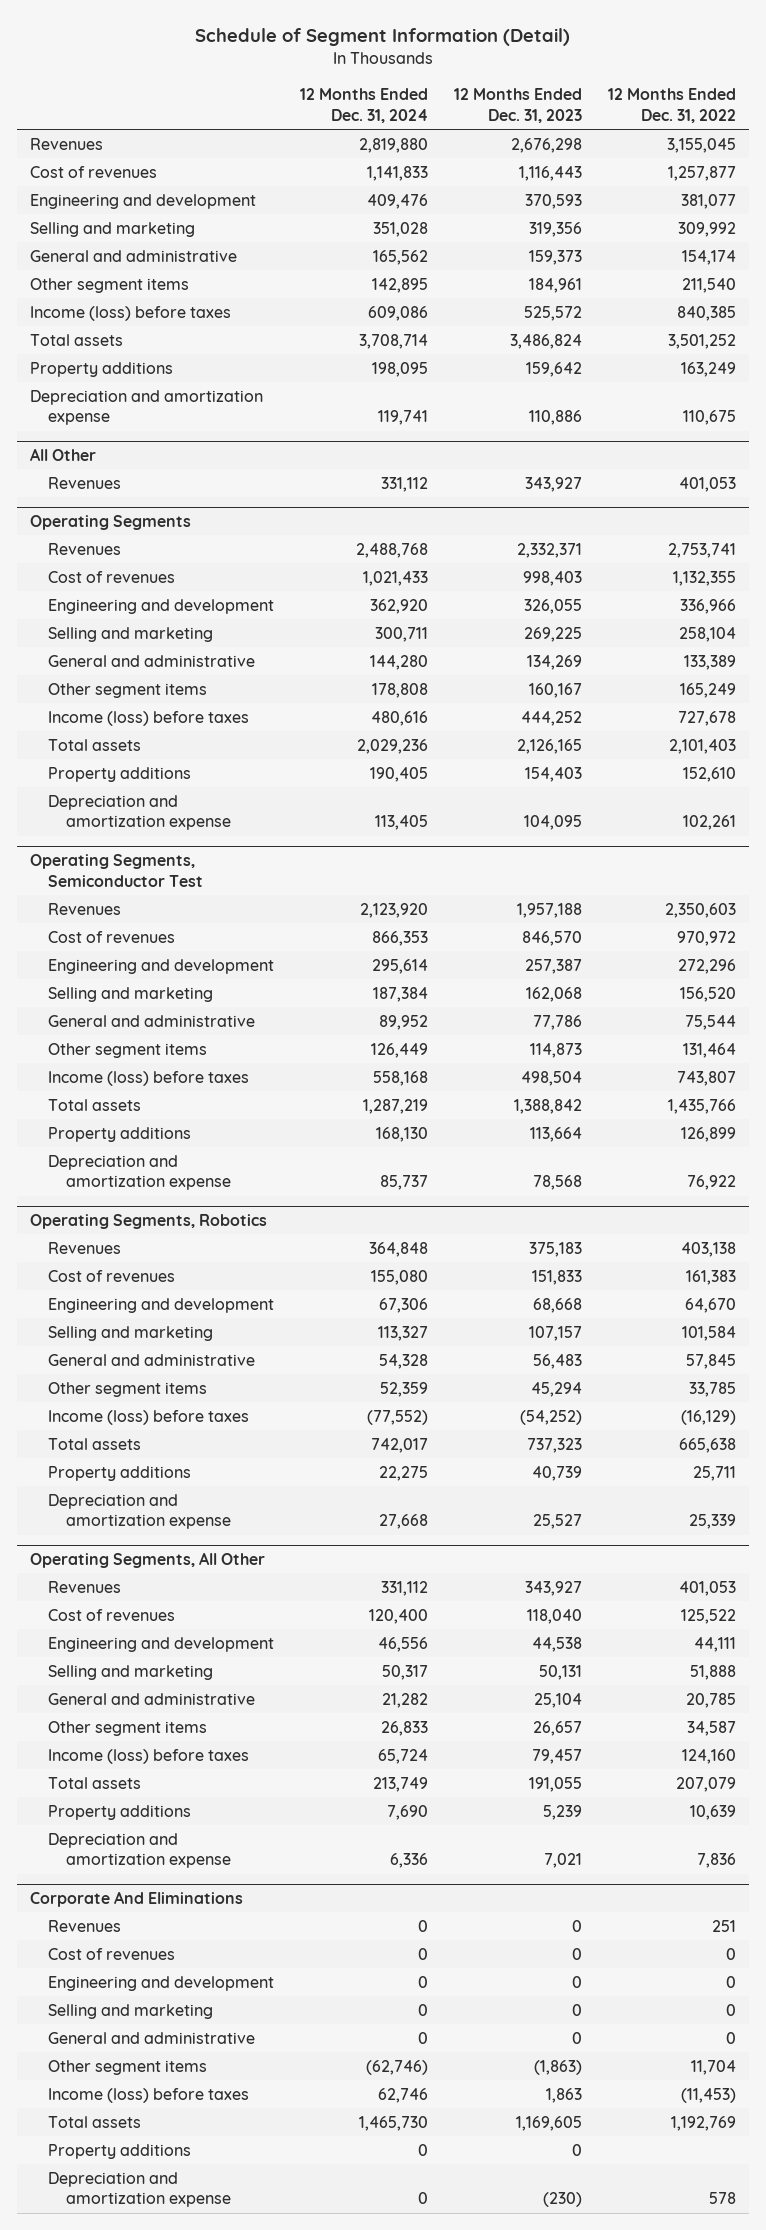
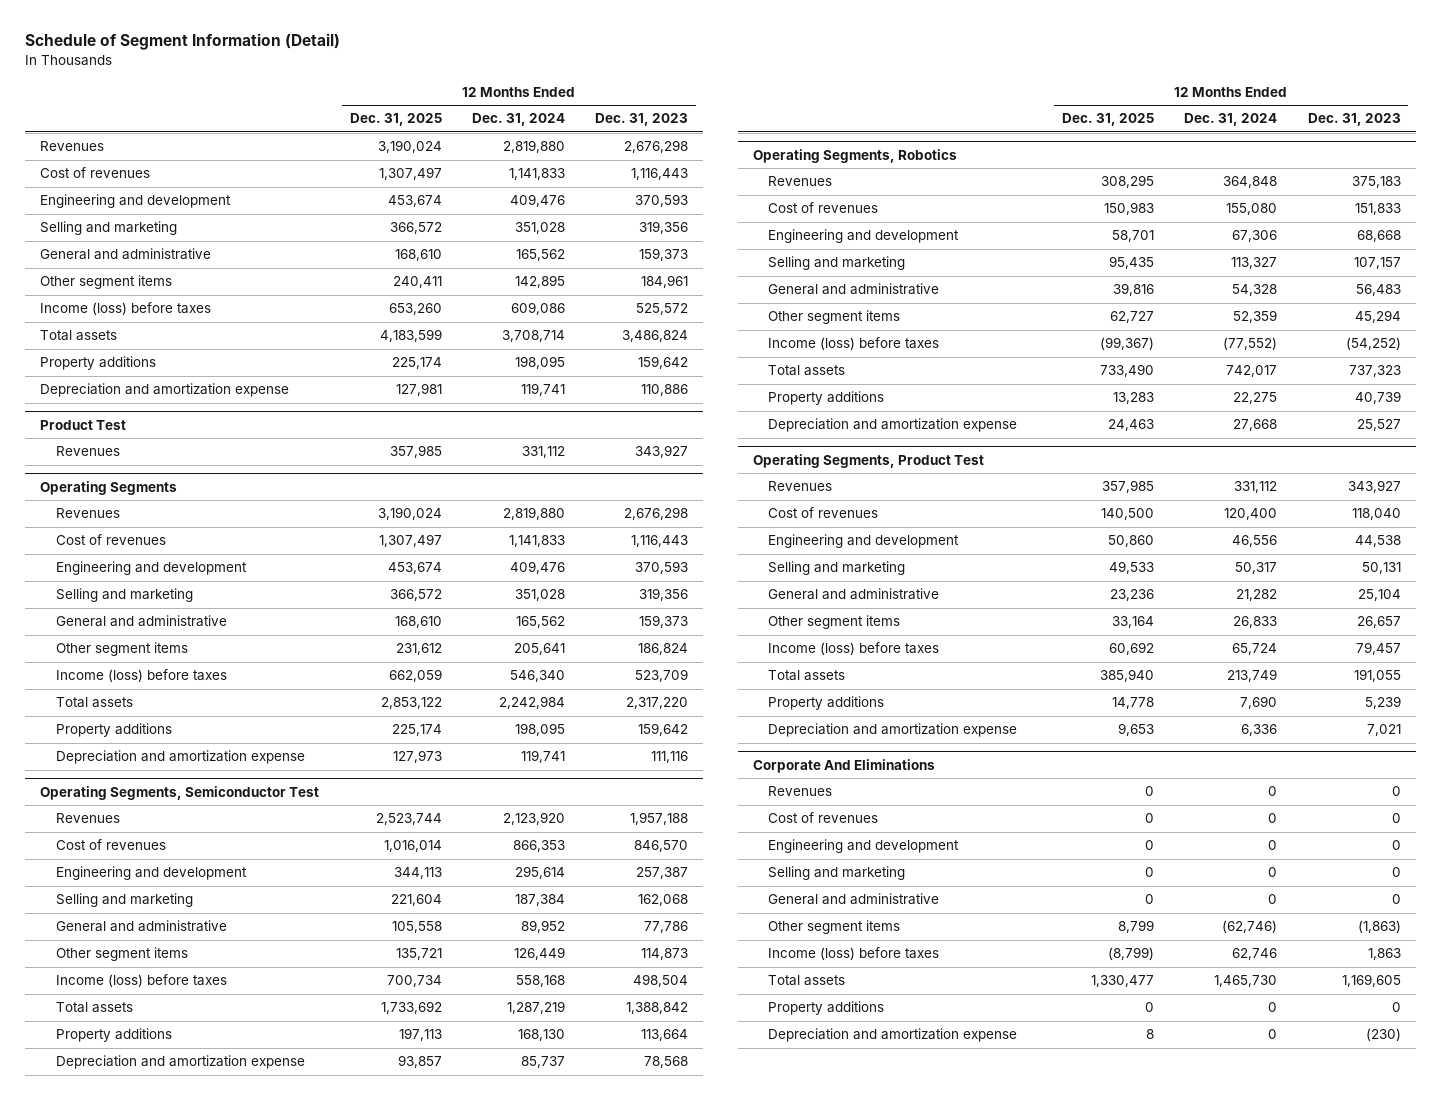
- | 12 Months Ended Dec. 31, 2024 | 12 Months Ended Dec. 31, 2023 | 12 Months Ended Dec. 31, 2022
+ | 12 Months Ended Dec. 31, 2025 | 12 Months Ended Dec. 31, 2024 | 12 Months Ended Dec. 31, 2023
- All Other
+ Product Test
@ Operating Segments
- Revenues | 2,488,768 | 2,332,371 | 2,753,741
- Cost of revenues | 1,021,433 | 998,403 | 1,132,355
- Engineering and development | 362,920 | 326,055 | 336,966
- Selling and marketing | 300,711 | 269,225 | 258,104
- General and administrative | 144,280 | 134,269 | 133,389
- Other segment items | 178,808 | 160,167 | 165,249
- Income (loss) before taxes | 480,616 | 444,252 | 727,678
- Total assets | 2,029,236 | 2,126,165 | 2,101,403
- Property additions | 190,405 | 154,403 | 152,610
- Depreciation and amortization expense | 113,405 | 104,095 | 102,261
+ Revenues | 3,190,024 | 2,819,880 | 2,676,298
+ Cost of revenues | 1,307,497 | 1,141,833 | 1,116,443
+ Engineering and development | 453,674 | 409,476 | 370,593
+ Selling and marketing | 366,572 | 351,028 | 319,356
+ General and administrative | 168,610 | 165,562 | 159,373
+ Other segment items | 231,612 | 205,641 | 186,824
+ Income (loss) before taxes | 662,059 | 546,340 | 523,709
+ Total assets | 2,853,122 | 2,242,984 | 2,317,220
+ Property additions | 225,174 | 198,095 | 159,642
+ Depreciation and amortization expense | 127,973 | 119,741 | 111,116
- Operating Segments, All Other
+ Operating Segments, Product Test

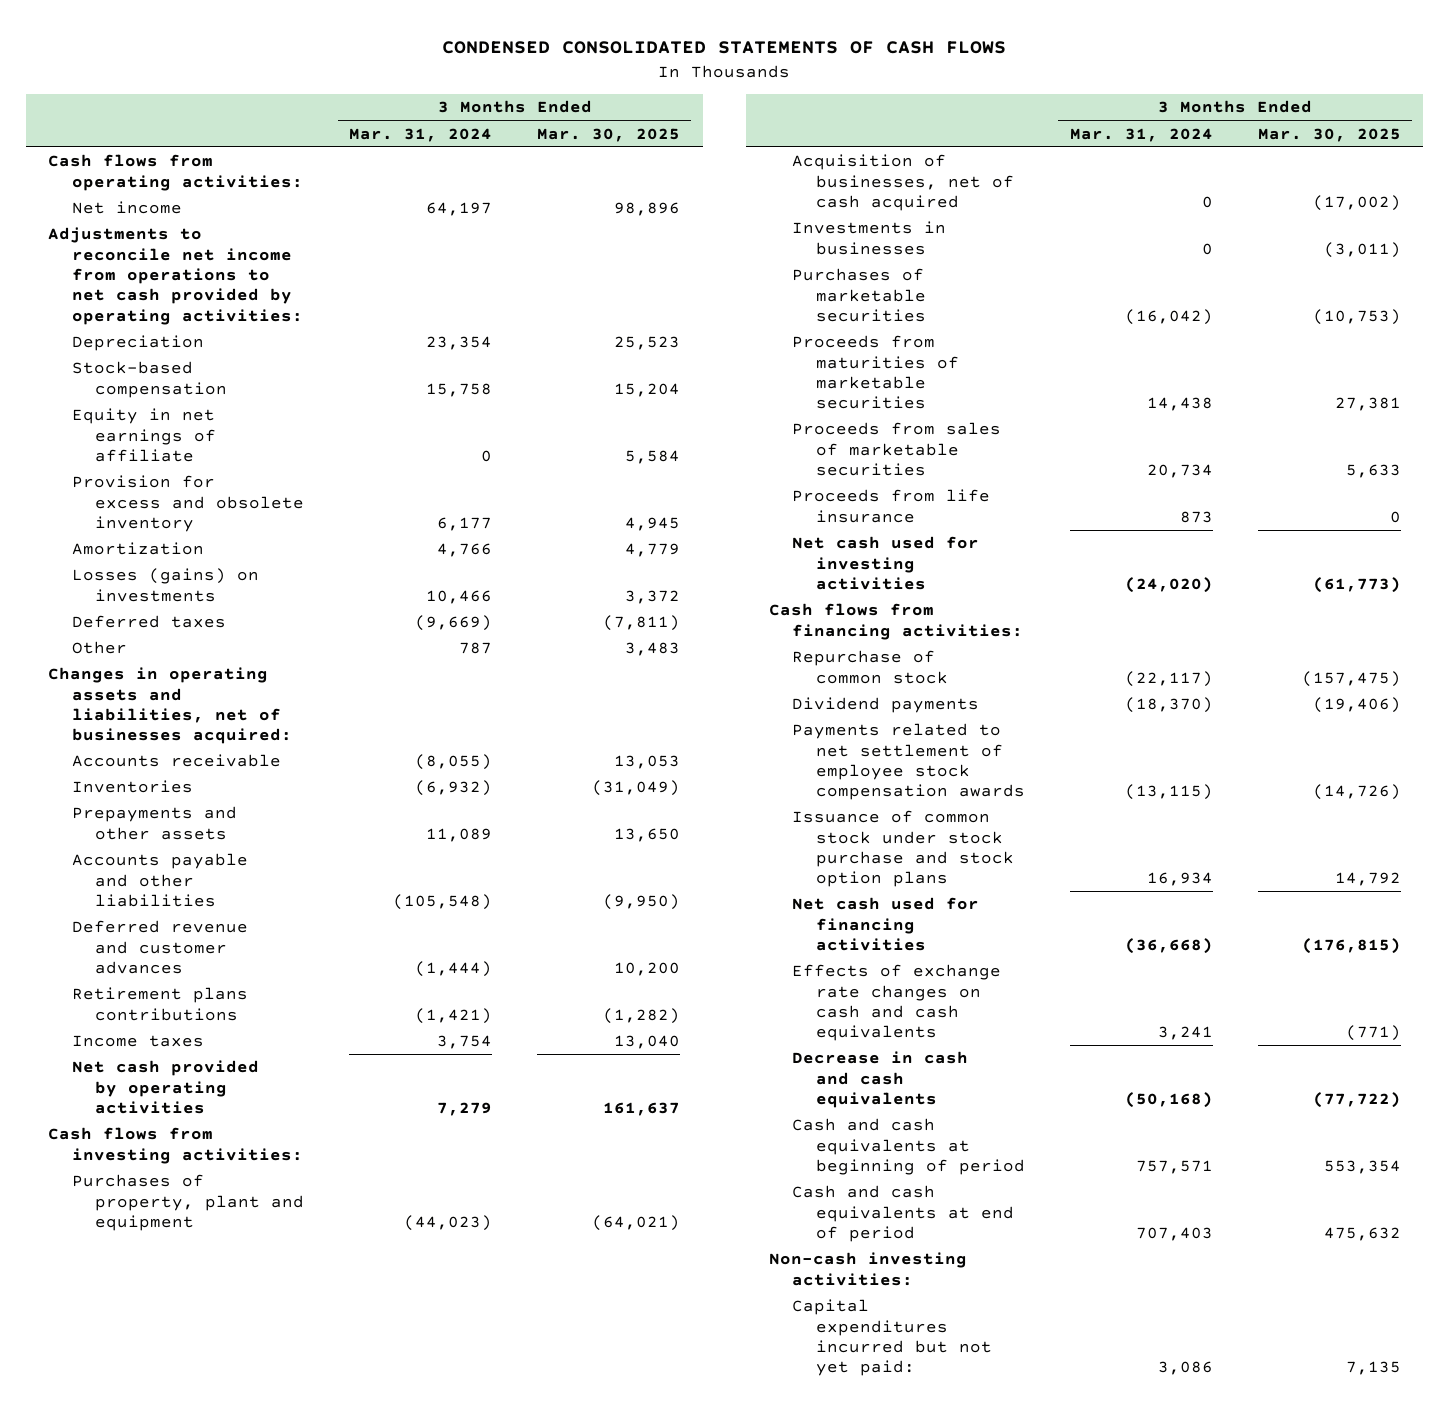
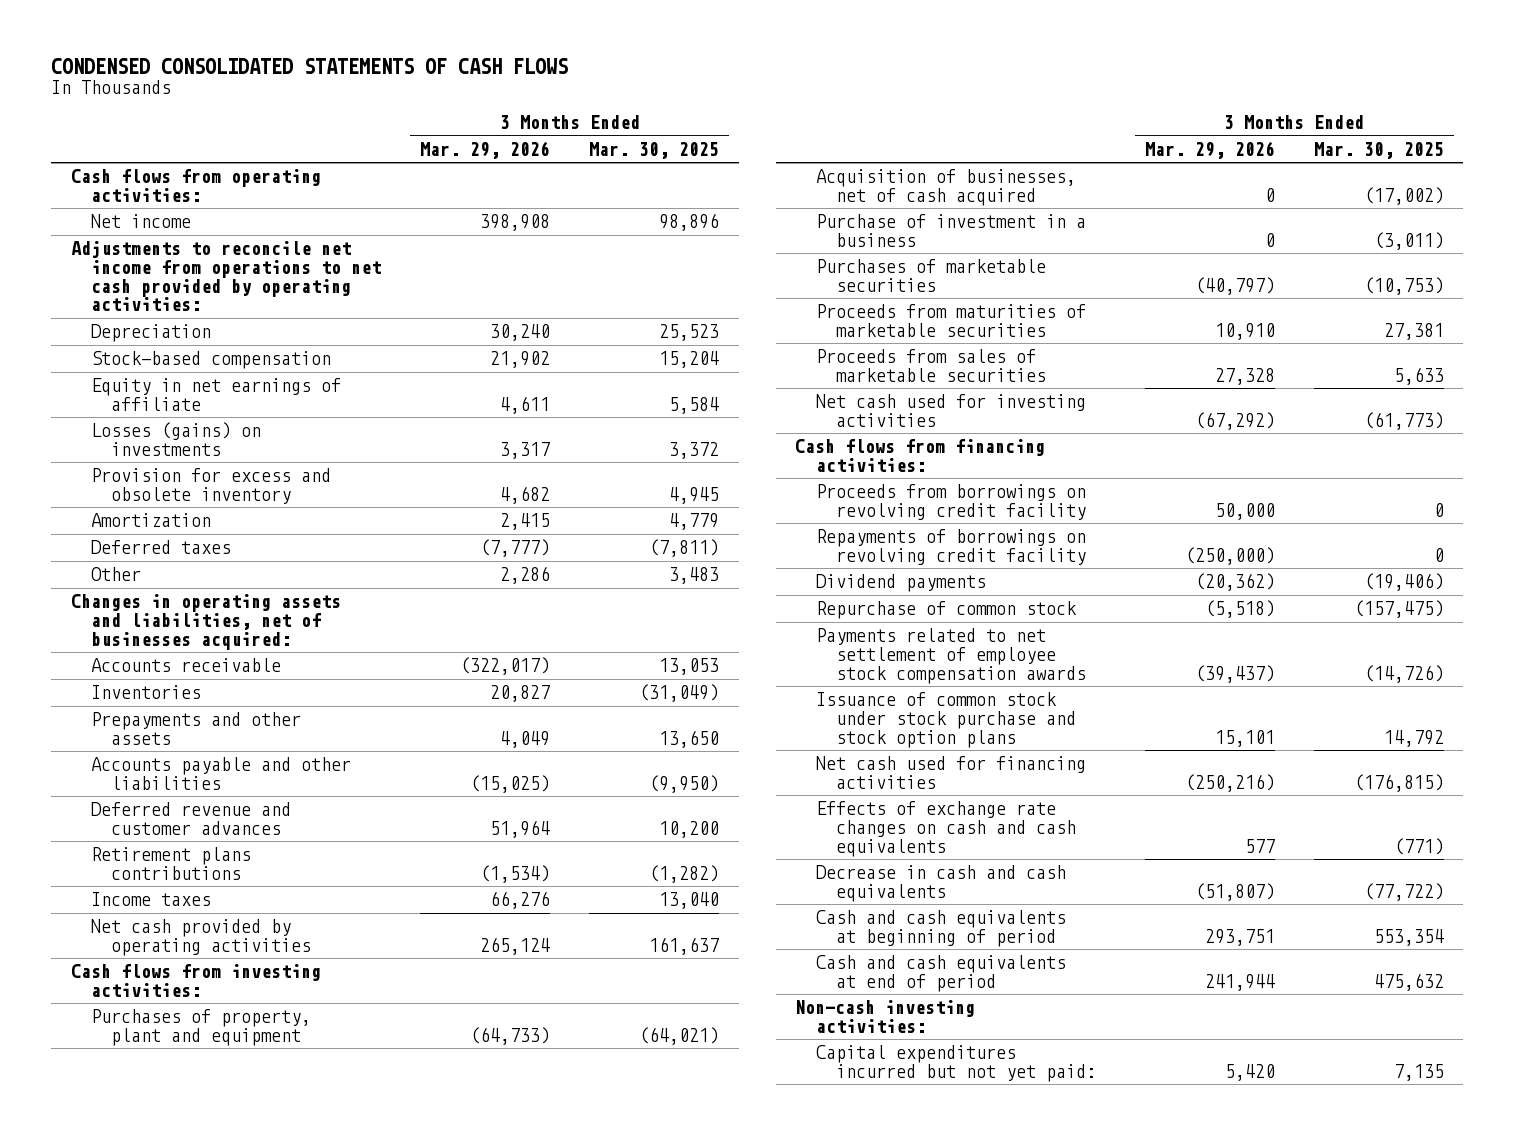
- | 3 Months Ended Mar. 31, 2024 | 3 Months Ended Mar. 30, 2025
+ | 3 Months Ended Mar. 29, 2026 | 3 Months Ended Mar. 30, 2025
moved up: Losses (gains) on investments | 3,317 | 3,372
- Investments in businesses | 0 | (3,011)
+ Purchase of investment in a business | 0 | (3,011)
- Proceeds from life insurance | 873 | 0
+ Proceeds from borrowings on revolving credit facility | 50,000 | 0
+ Repayments of borrowings on revolving credit facility | (250,000) | 0
moved down: Repurchase of common stock | (5,518) | (157,475)

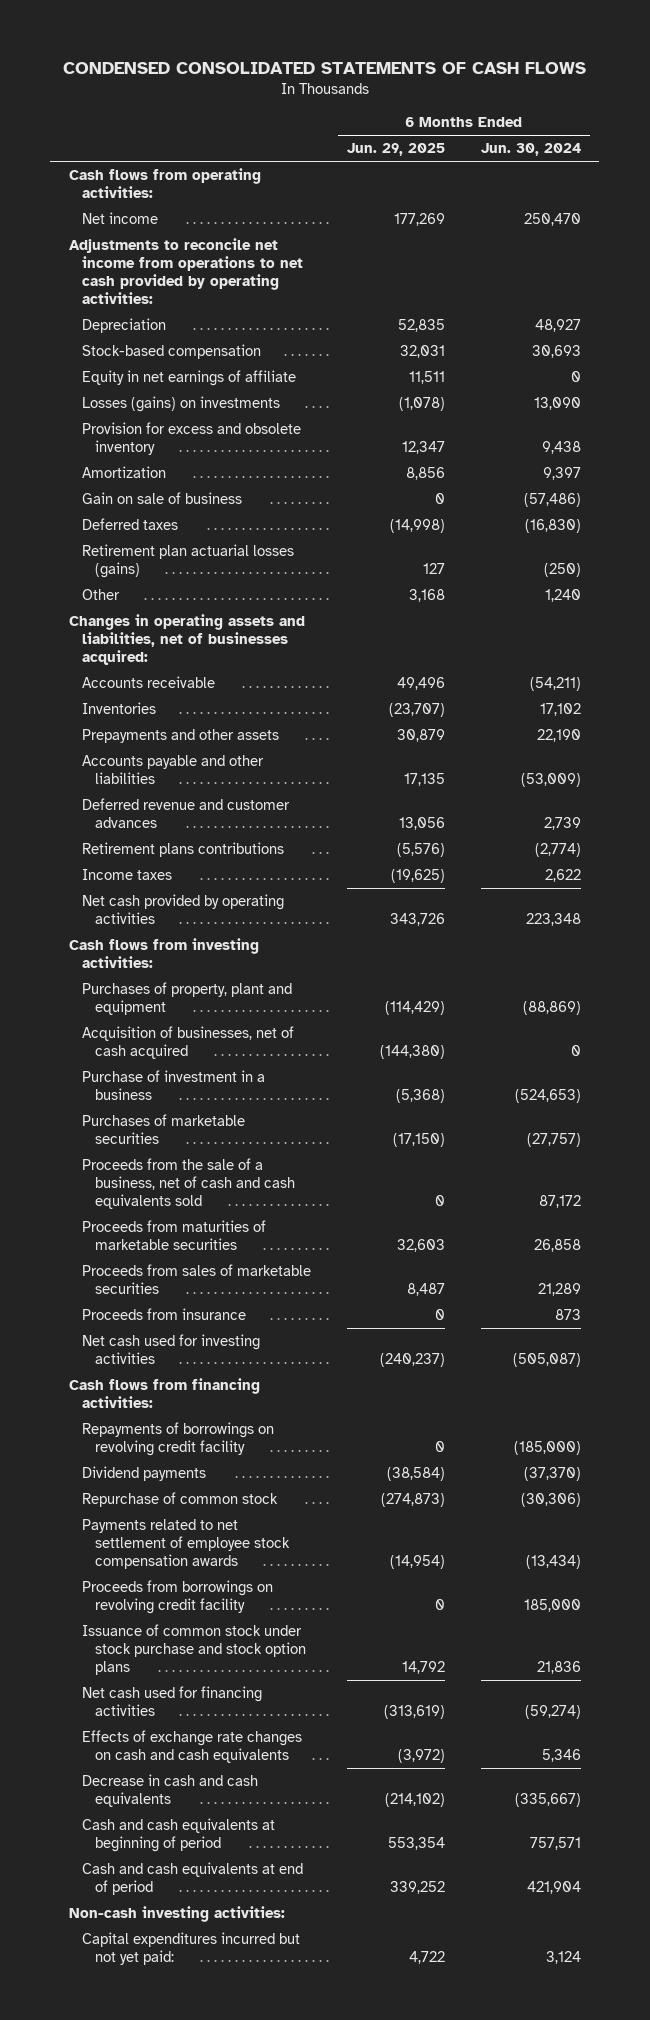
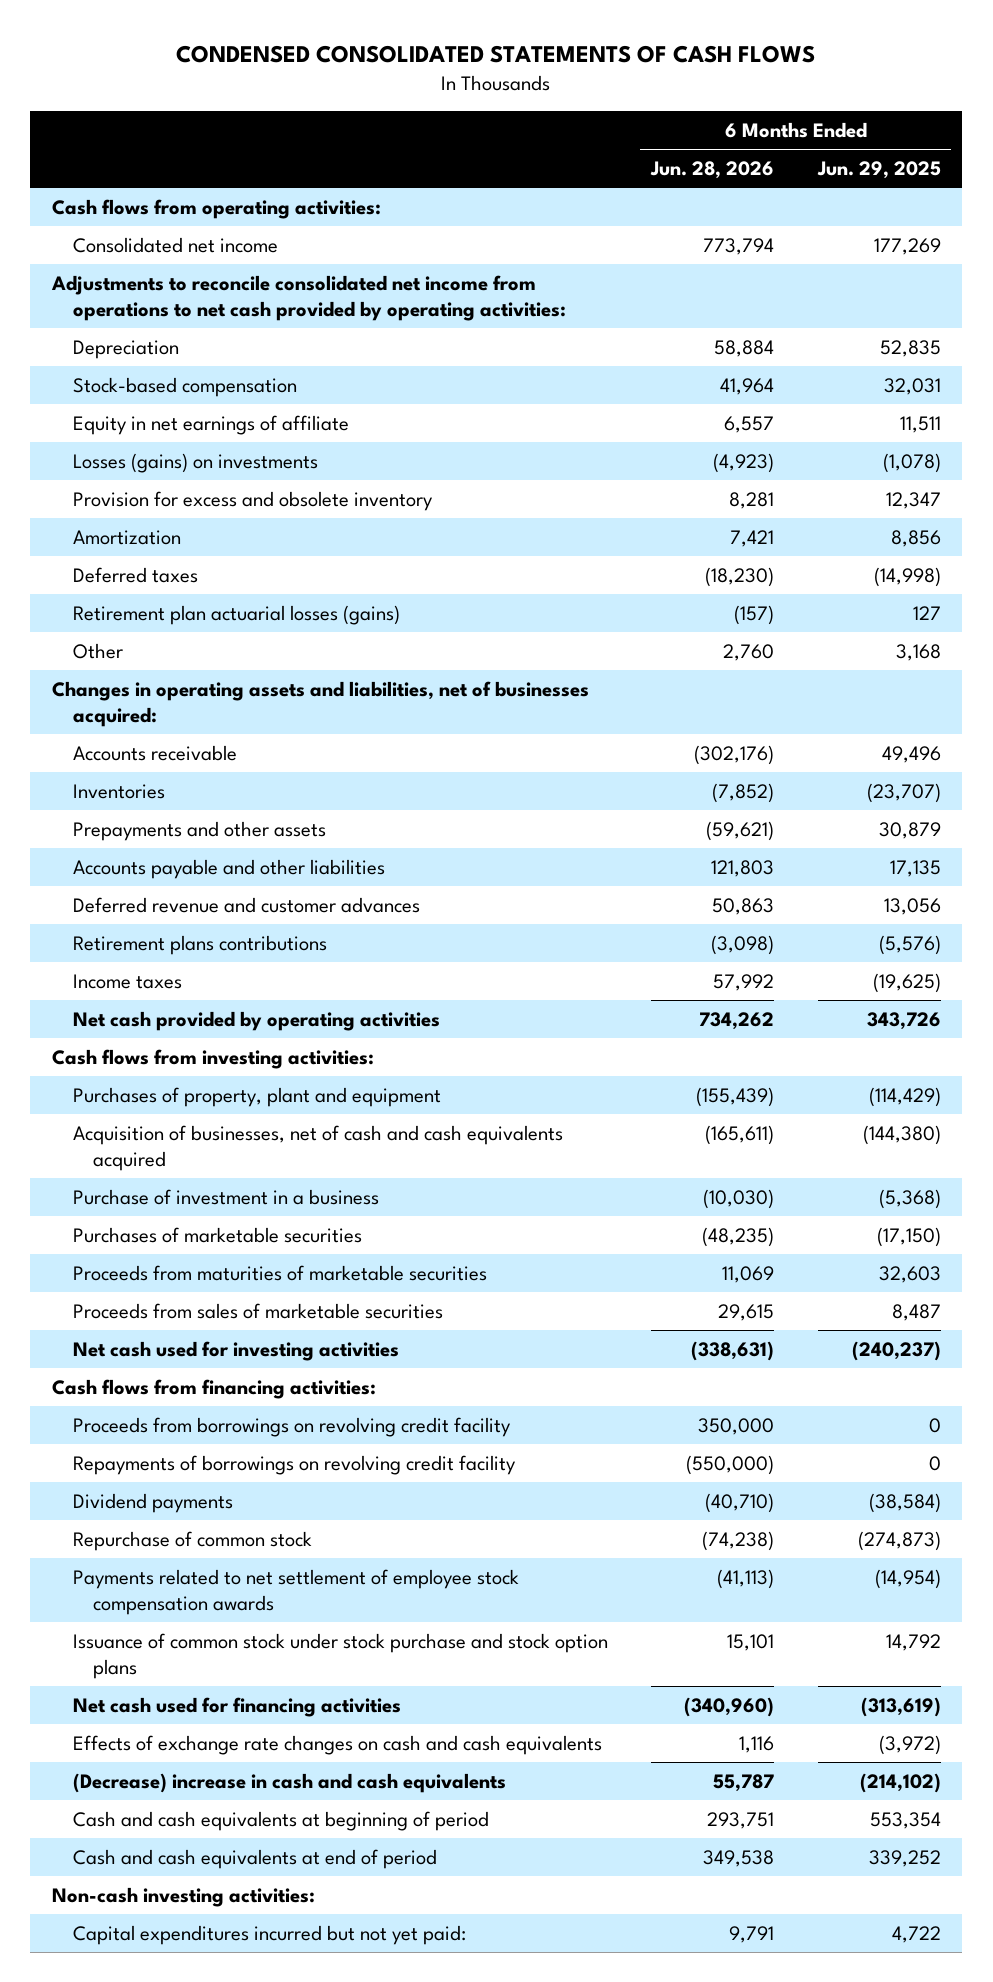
- | 6 Months Ended Jun. 29, 2025 | 6 Months Ended Jun. 30, 2024
+ | 6 Months Ended Jun. 28, 2026 | 6 Months Ended Jun. 29, 2025
- Net income | 177,269 | 250,470
- Adjustments to reconcile net income from operations to net cash provided by operating activities:
+ Consolidated net income | 773,794 | 177,269
+ Adjustments to reconcile consolidated net income from operations to net cash provided by operating activities:
- Gain on sale of business | 0 | (57,486)
- Acquisition of businesses, net of cash acquired | (144,380) | 0
+ Acquisition of businesses, net of cash and cash equivalents acquired | (165,611) | (144,380)
- Proceeds from the sale of a business, net of cash and cash equivalents sold | 0 | 87,172
- Proceeds from insurance | 0 | 873
moved up: Proceeds from borrowings on revolving credit facility | 350,000 | 0
- Decrease in cash and cash equivalents | (214,102) | (335,667)
+ (Decrease) increase in cash and cash equivalents | 55,787 | (214,102)

